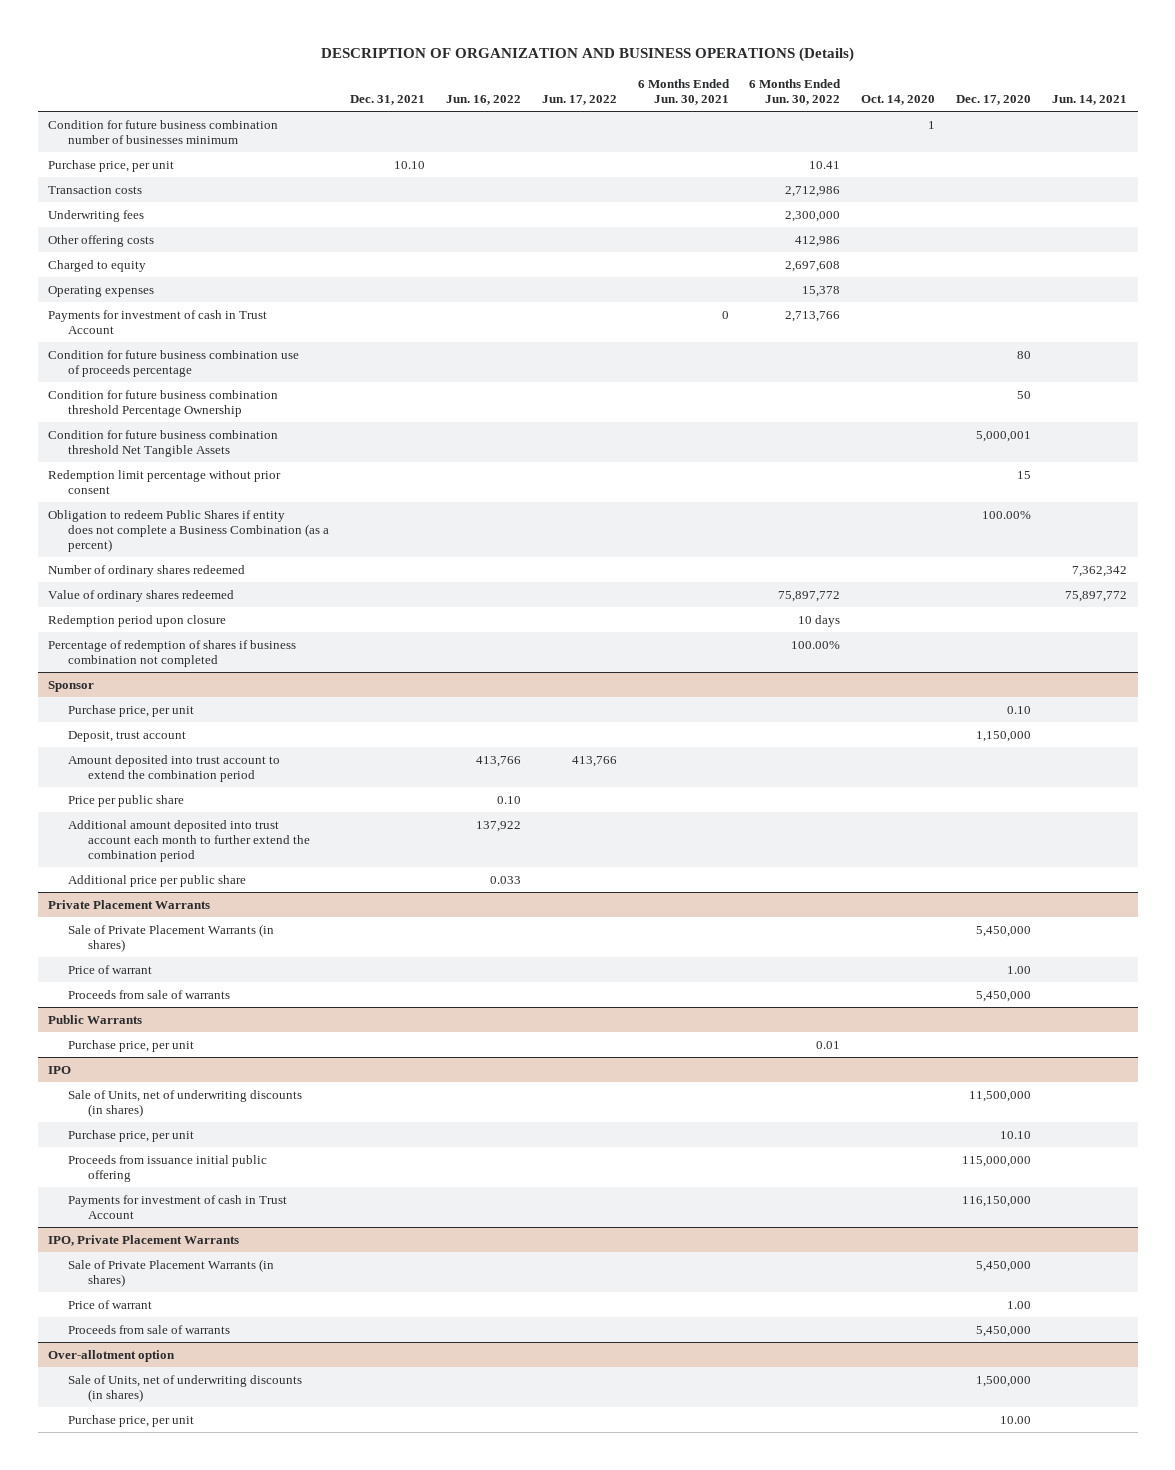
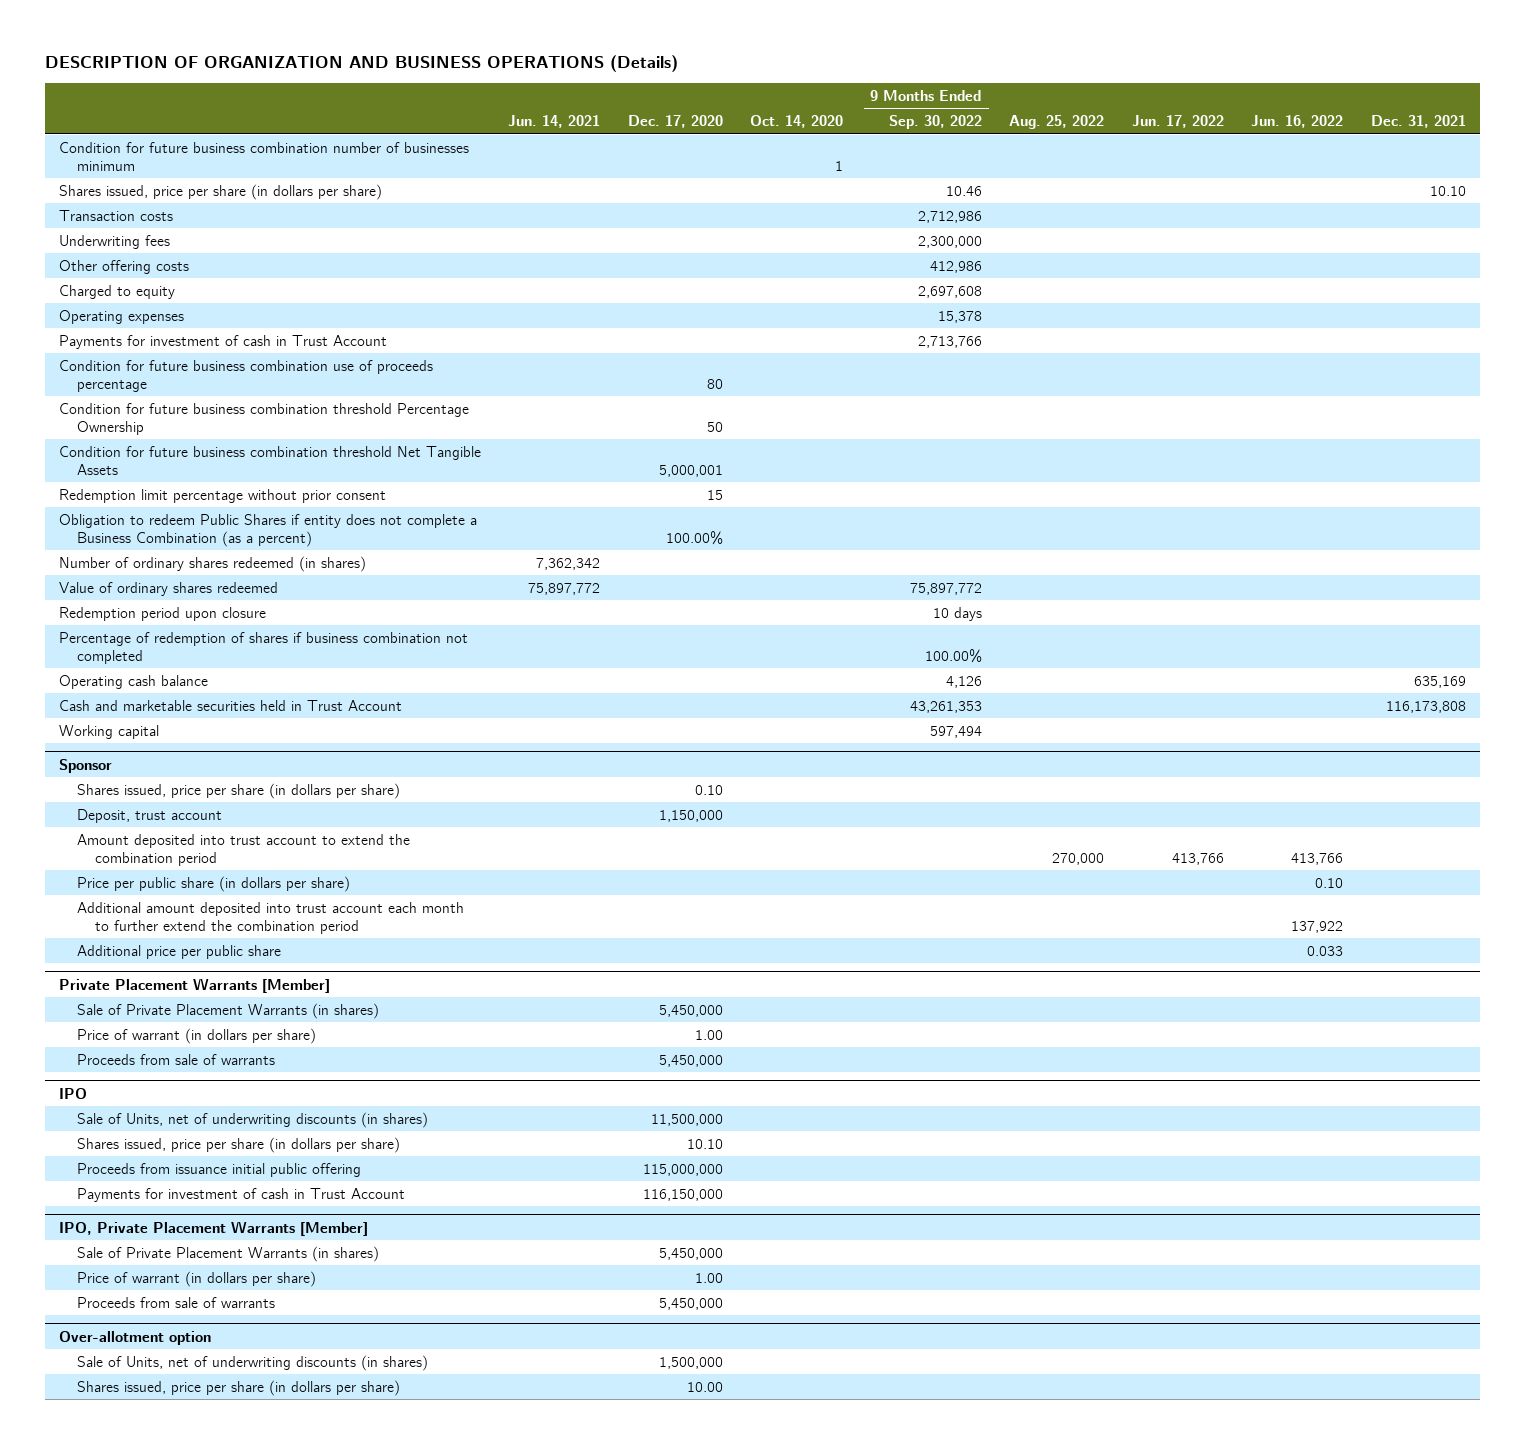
- | Dec. 31, 2021 | Jun. 16, 2022 | Jun. 17, 2022 | 6 Months Ended Jun. 30, 2021 | 6 Months Ended Jun. 30, 2022 | Oct. 14, 2020 | Dec. 17, 2020 | Jun. 14, 2021
+ | Jun. 14, 2021 | Dec. 17, 2020 | Oct. 14, 2020 | 9 Months Ended Sep. 30, 2022 | Aug. 25, 2022 | Jun. 17, 2022 | Jun. 16, 2022 | Dec. 31, 2021
- Purchase price, per unit | 10.10 | | | | 10.41 | | |
+ Shares issued, price per share (in dollars per share) | | | | 10.46 | | | | 10.10
- Number of ordinary shares redeemed | | | | | | | | 7,362,342
+ Number of ordinary shares redeemed (in shares) | 7,362,342 | | | | | | |
+ Operating cash balance | | | | 4,126 | | | | 635,169
+ Cash and marketable securities held in Trust Account | | | | 43,261,353 | | | | 116,173,808
+ Working capital | | | | 597,494 | | | |
@ Sponsor
- Purchase price, per unit | | | | | | | 0.10 |
+ Shares issued, price per share (in dollars per share) | | 0.10 | | | | | |
- Price per public share | | 0.10 | | | | | |
+ Price per public share (in dollars per share) | | | | | | | 0.10 |
- Private Placement Warrants
+ Private Placement Warrants [Member]
- Price of warrant | | | | | | | 1.00 |
+ Price of warrant (in dollars per share) | | 1.00 | | | | | |
- Public Warrants
- Purchase price, per unit | | | | | 0.01 | | |
@ IPO
- Purchase price, per unit | | | | | | | 10.10 |
+ Shares issued, price per share (in dollars per share) | | 10.10 | | | | | |
- IPO, Private Placement Warrants
+ IPO, Private Placement Warrants [Member]
- Price of warrant | | | | | | | 1.00 |
+ Price of warrant (in dollars per share) | | 1.00 | | | | | |
@ Over-allotment option
- Purchase price, per unit | | | | | | | 10.00 |
+ Shares issued, price per share (in dollars per share) | | 10.00 | | | | | |

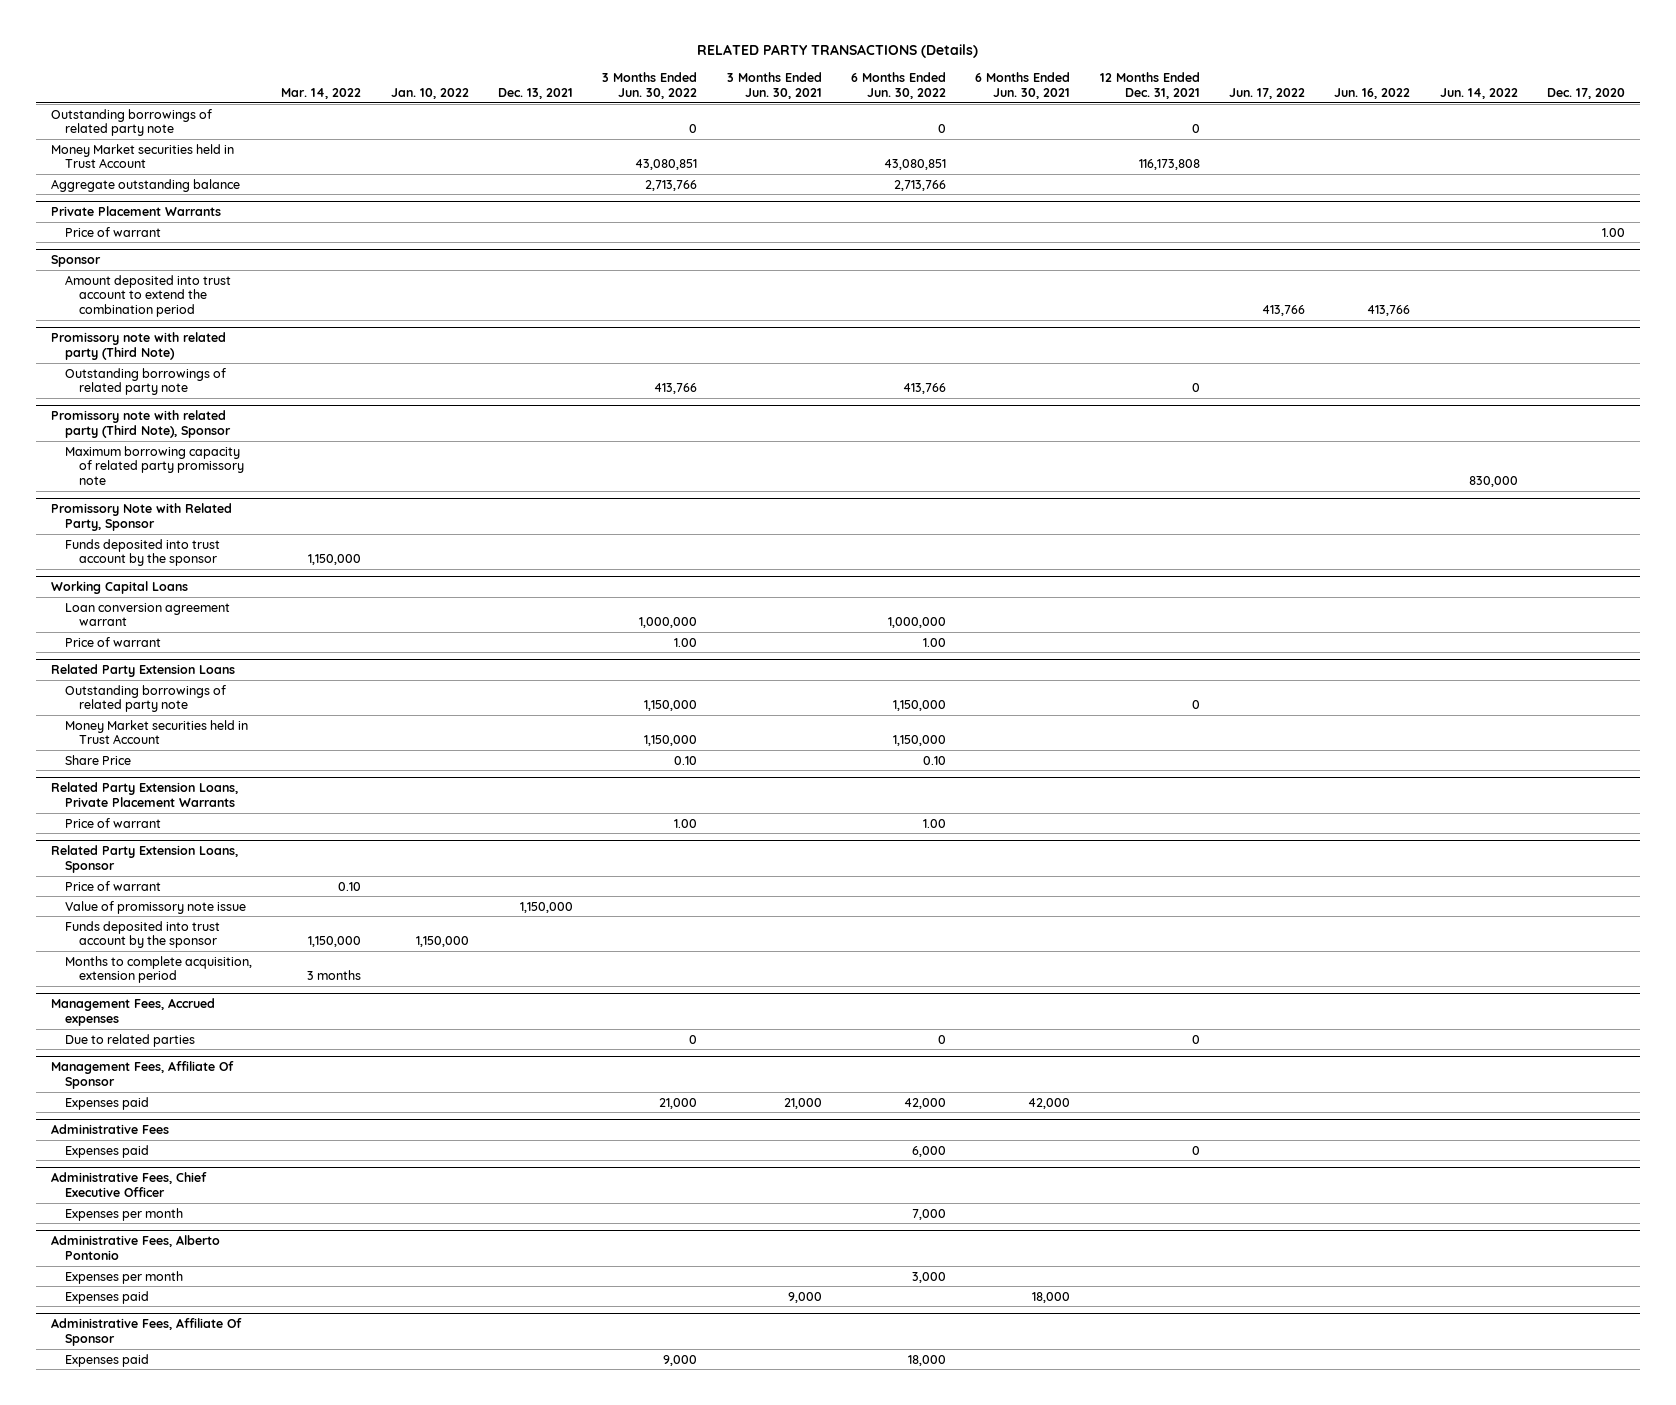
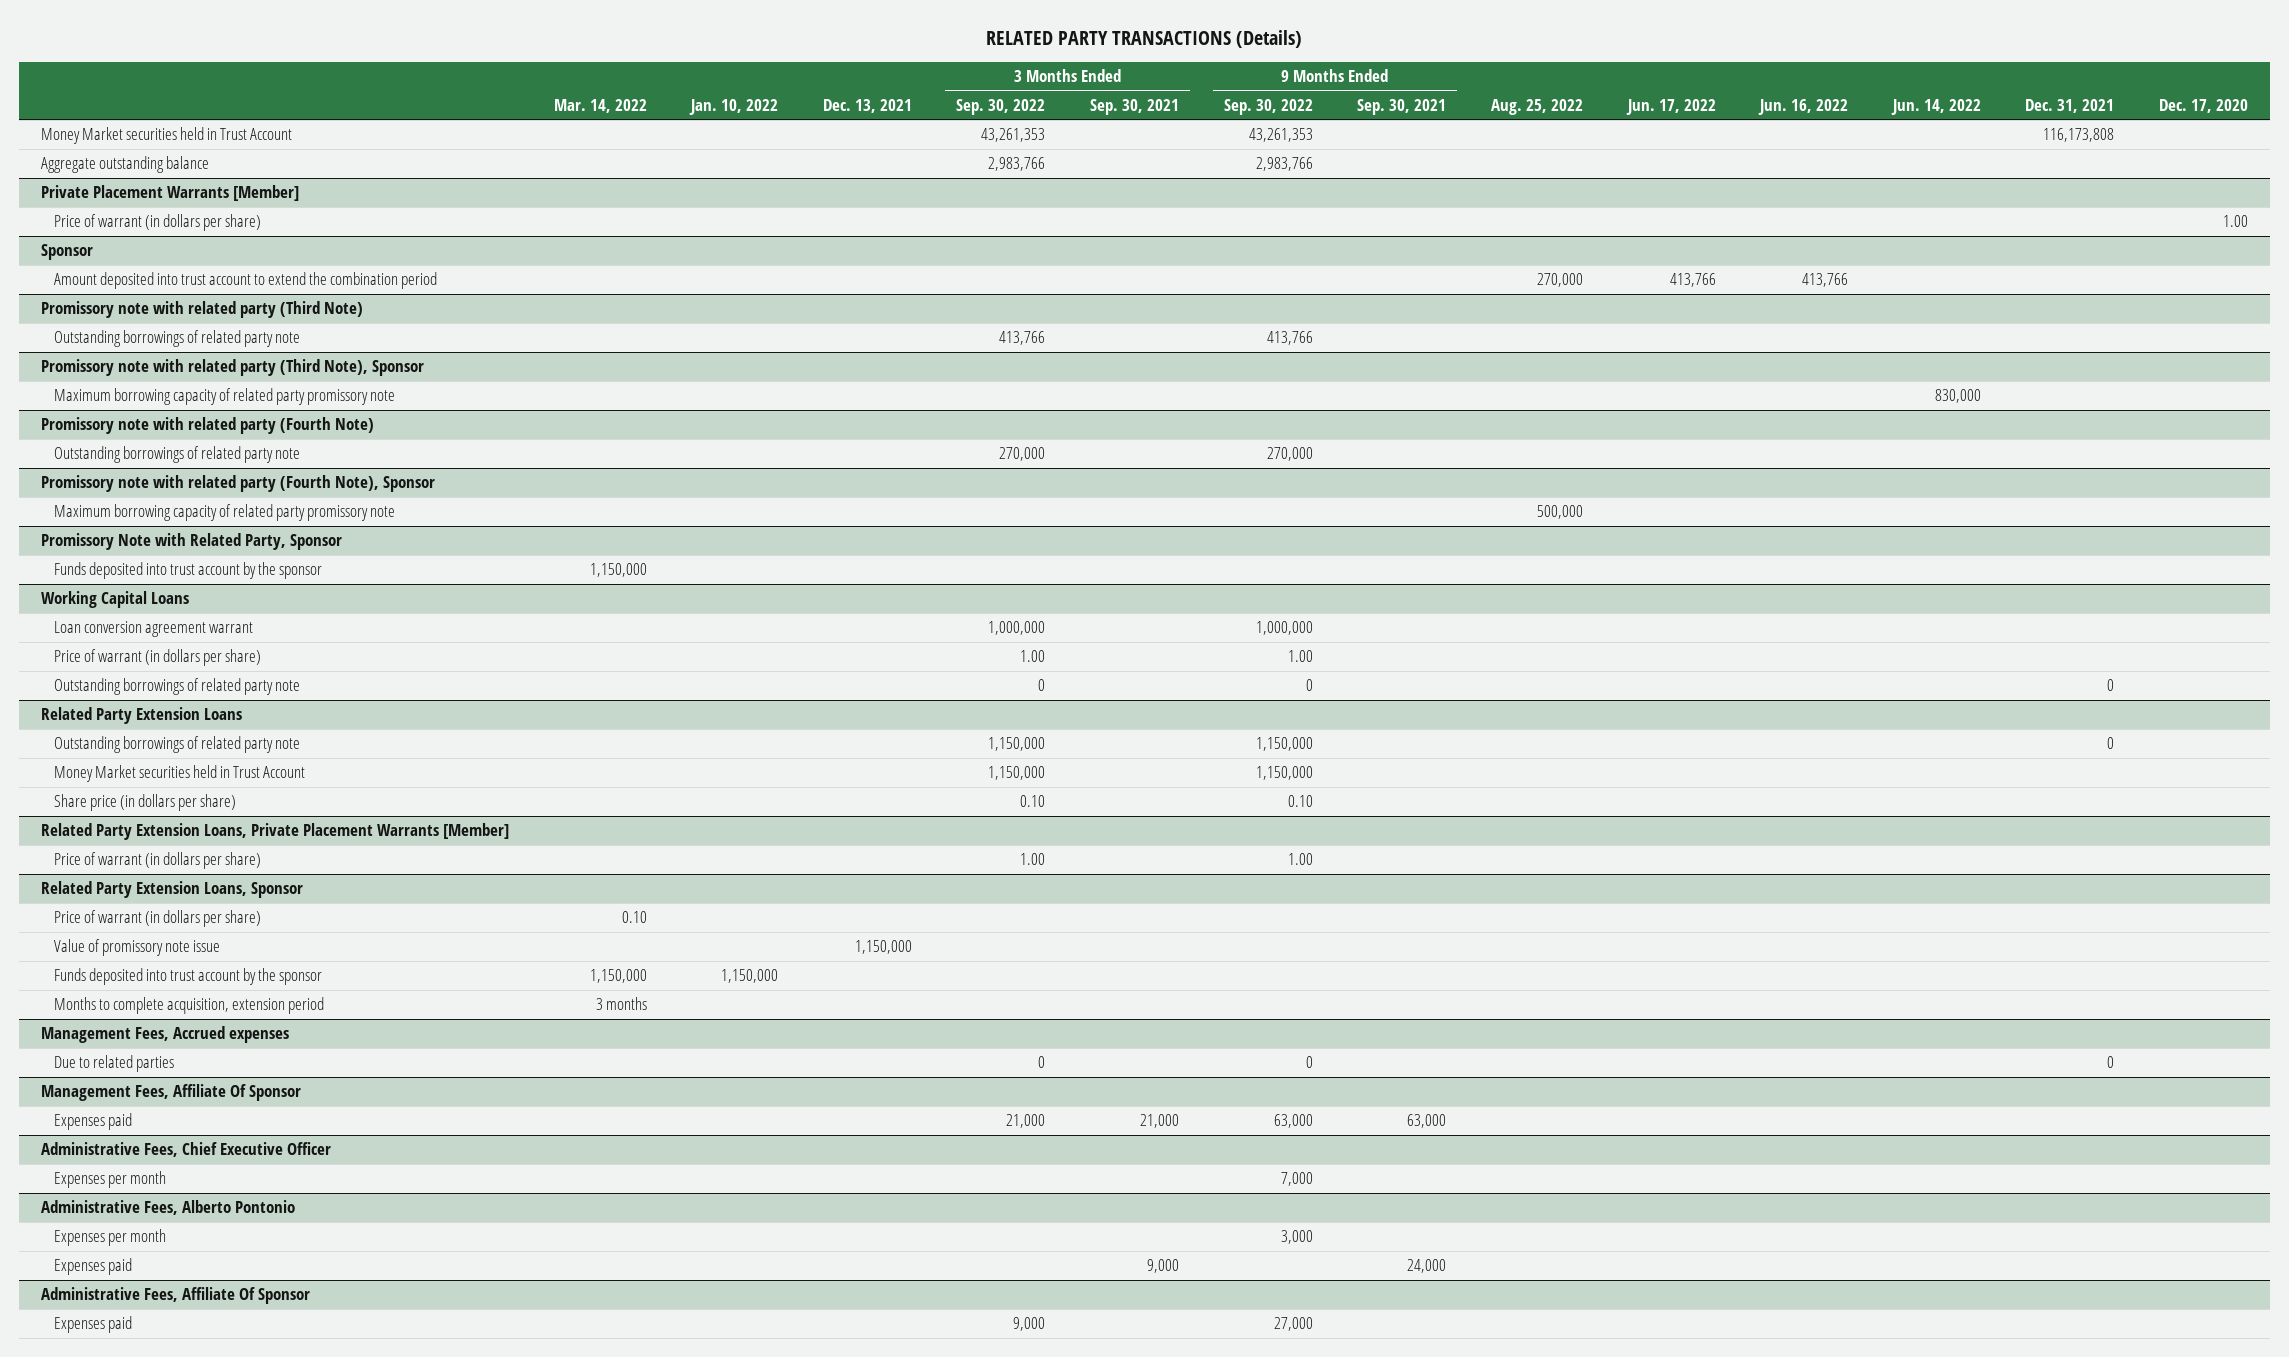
- | Mar. 14, 2022 | Jan. 10, 2022 | Dec. 13, 2021 | 3 Months Ended Jun. 30, 2022 | 3 Months Ended Jun. 30, 2021 | 6 Months Ended Jun. 30, 2022 | 6 Months Ended Jun. 30, 2021 | 12 Months Ended Dec. 31, 2021 | Jun. 17, 2022 | Jun. 16, 2022 | Jun. 14, 2022 | Dec. 17, 2020
+ | Mar. 14, 2022 | Jan. 10, 2022 | Dec. 13, 2021 | 3 Months Ended Sep. 30, 2022 | 3 Months Ended Sep. 30, 2021 | 9 Months Ended Sep. 30, 2022 | 9 Months Ended Sep. 30, 2021 | Aug. 25, 2022 | Jun. 17, 2022 | Jun. 16, 2022 | Jun. 14, 2022 | Dec. 31, 2021 | Dec. 17, 2020
- Outstanding borrowings of related party note | | | | 0 | | 0 | | 0 | | | |
- Private Placement Warrants
- Price of warrant | | | | | | | | | | | | 1.00
+ Private Placement Warrants [Member]
+ Price of warrant (in dollars per share) | | | | | | | | | | | | | 1.00
+ Promissory note with related party (Fourth Note)
+ Outstanding borrowings of related party note | | | | 270,000 | | 270,000 | | | | | | |
+ Promissory note with related party (Fourth Note), Sponsor
+ Maximum borrowing capacity of related party promissory note | | | | | | | | 500,000 | | | | |
@ Working Capital Loans
- Price of warrant | | | | 1.00 | | 1.00 | | | | | |
+ Price of warrant (in dollars per share) | | | | 1.00 | | 1.00 | | | | | | |
+ Outstanding borrowings of related party note | | | | 0 | | 0 | | | | | | 0 |
@ Related Party Extension Loans
- Share Price | | | | 0.10 | | 0.10 | | | | | |
- Related Party Extension Loans, Private Placement Warrants
- Price of warrant | | | | 1.00 | | 1.00 | | | | | |
@ Related Party Extension Loans
+ Share price (in dollars per share) | | | | 0.10 | | 0.10 | | | | | | |
+ Related Party Extension Loans, Private Placement Warrants [Member]
+ Price of warrant (in dollars per share) | | | | 1.00 | | 1.00 | | | | | | |
@ Related Party Extension Loans, Sponsor
- Price of warrant | 0.10 | | | | | | | | | | |
+ Price of warrant (in dollars per share) | 0.10 | | | | | | | | | | | |
- Administrative Fees
- Expenses paid | | | | | | 6,000 | | 0 | | | |

